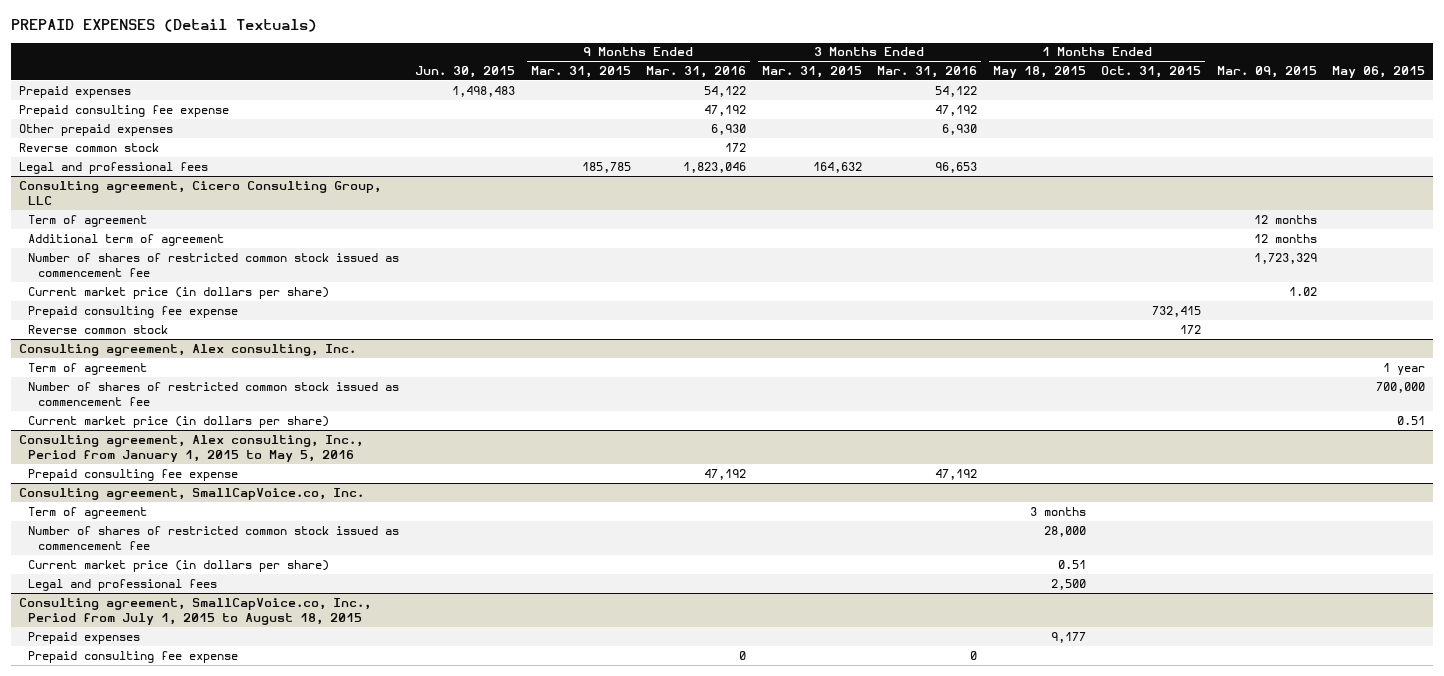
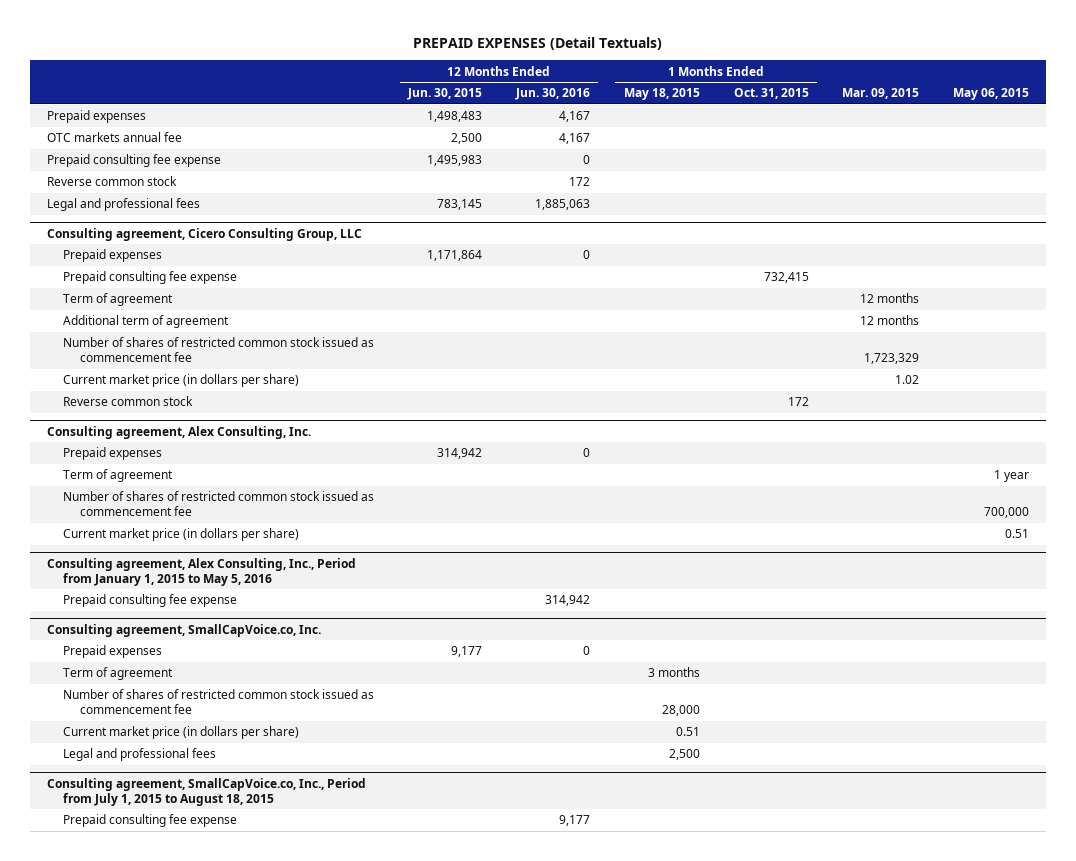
- | Jun. 30, 2015 | 9 Months Ended Mar. 31, 2015 | 9 Months Ended Mar. 31, 2016 | 3 Months Ended Mar. 31, 2015 | 3 Months Ended Mar. 31, 2016 | 1 Months Ended May 18, 2015 | 1 Months Ended Oct. 31, 2015 | Mar. 09, 2015 | May 06, 2015
+ | 12 Months Ended Jun. 30, 2015 | 12 Months Ended Jun. 30, 2016 | 1 Months Ended May 18, 2015 | 1 Months Ended Oct. 31, 2015 | Mar. 09, 2015 | May 06, 2015
+ OTC markets annual fee | 2,500 | 4,167 | | | |
- Other prepaid expenses | | | 6,930 | | 6,930 | | | |
@ Consulting agreement, Cicero Consulting Group, LLC
+ Prepaid expenses | 1,171,864 | 0 | | | |
moved up: Prepaid consulting fee expense | | | | 732,415 | |
- Consulting agreement, Alex consulting, Inc.
+ Consulting agreement, Alex Consulting, Inc.
+ Prepaid expenses | 314,942 | 0 | | | |
- Consulting agreement, Alex consulting, Inc., Period from January 1, 2015 to May 5, 2016
+ Consulting agreement, Alex Consulting, Inc., Period from January 1, 2015 to May 5, 2016
@ Consulting agreement, SmallCapVoice.co, Inc.
+ Prepaid expenses | 9,177 | 0 | | | |
@ Consulting agreement, SmallCapVoice.co, Inc., Period from July 1, 2015 to August 18, 2015
- Prepaid expenses | | | | | | 9,177 | | |

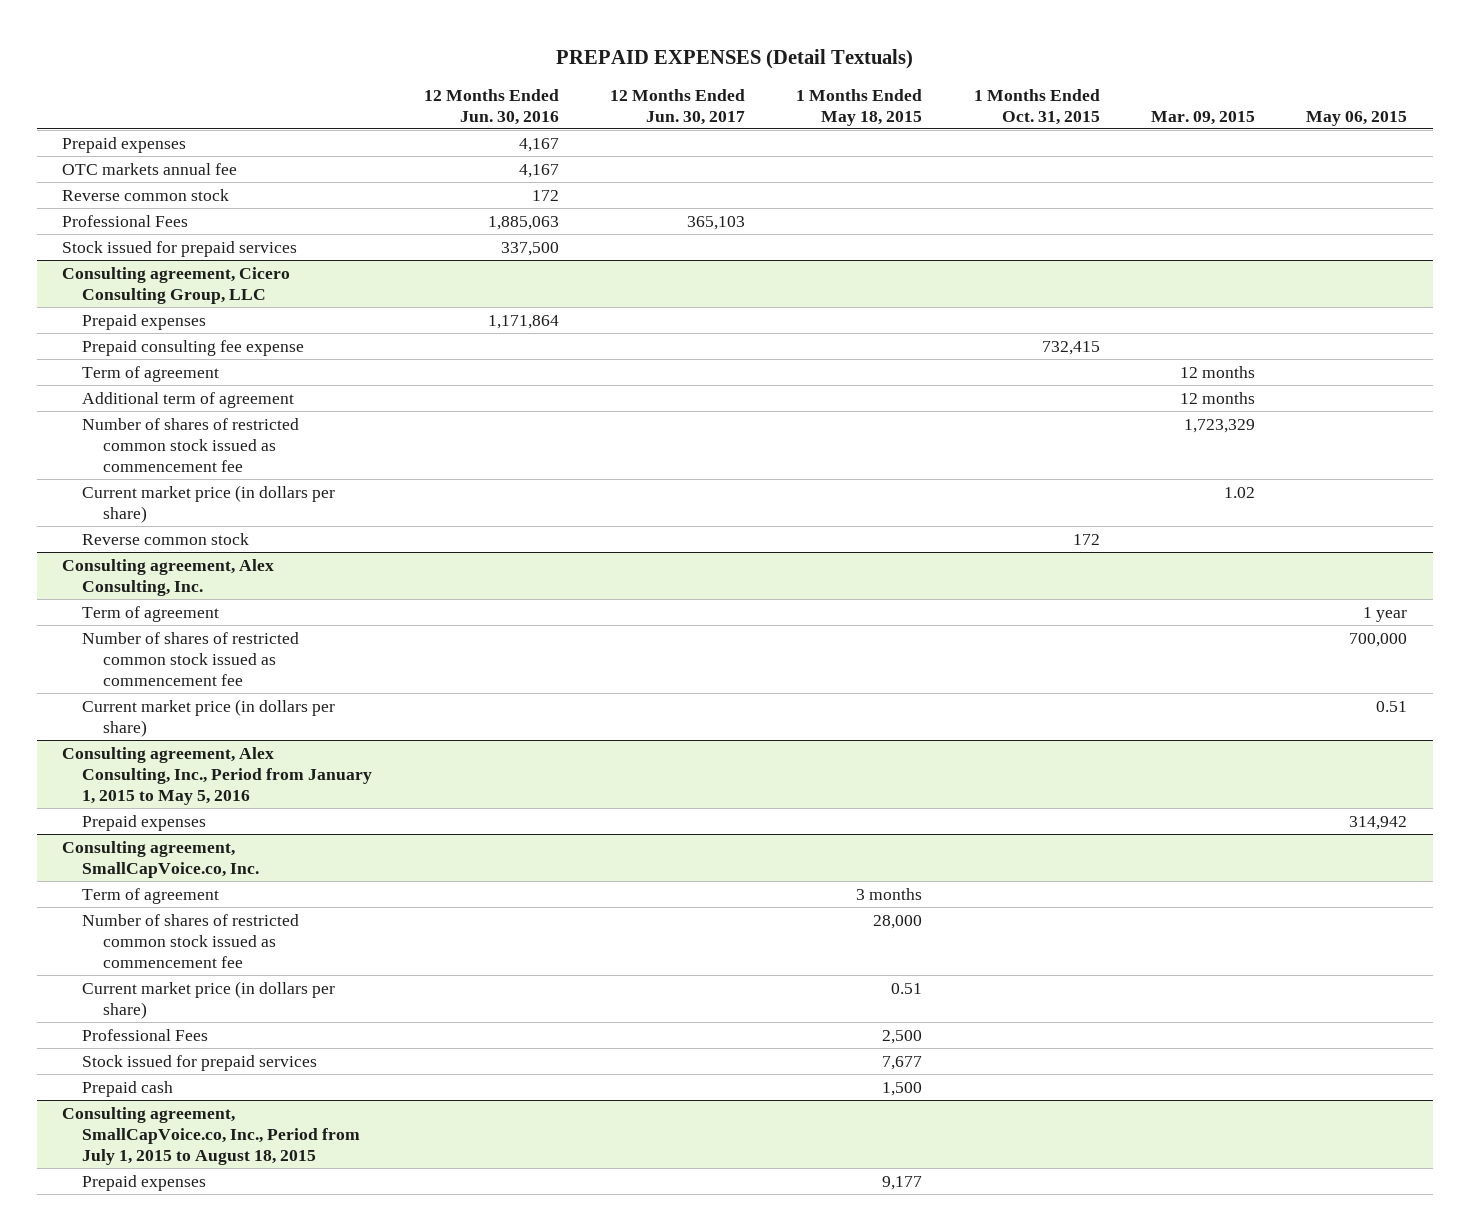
- | 12 Months Ended Jun. 30, 2015 | 12 Months Ended Jun. 30, 2016 | 1 Months Ended May 18, 2015 | 1 Months Ended Oct. 31, 2015 | Mar. 09, 2015 | May 06, 2015
+ | 12 Months Ended Jun. 30, 2016 | 12 Months Ended Jun. 30, 2017 | 1 Months Ended May 18, 2015 | 1 Months Ended Oct. 31, 2015 | Mar. 09, 2015 | May 06, 2015
- Prepaid consulting fee expense | 1,495,983 | 0 | | | |
- Legal and professional fees | 783,145 | 1,885,063 | | | |
+ Professional Fees | 1,885,063 | 365,103 | | | |
+ Stock issued for prepaid services | 337,500 | | | | |
@ Consulting agreement, Cicero Consulting Group, LLC
- Prepaid expenses | 1,171,864 | 0 | | | |
+ Prepaid expenses | 1,171,864 | | | | |
@ Consulting agreement, Alex Consulting, Inc.
- Prepaid expenses | 314,942 | 0 | | | |
@ Consulting agreement, Alex Consulting, Inc., Period from January 1, 2015 to May 5, 2016
- Prepaid consulting fee expense | | 314,942 | | | |
+ Prepaid expenses | | | | | | 314,942
@ Consulting agreement, SmallCapVoice.co, Inc.
- Prepaid expenses | 9,177 | 0 | | | |
- Legal and professional fees | | | 2,500 | | |
+ Professional Fees | | | 2,500 | | |
+ Stock issued for prepaid services | | | 7,677 | | |
+ Prepaid cash | | | 1,500 | | |
@ Consulting agreement, SmallCapVoice.co, Inc., Period from July 1, 2015 to August 18, 2015
- Prepaid consulting fee expense | | 9,177 | | | |
+ Prepaid expenses | | | 9,177 | | |

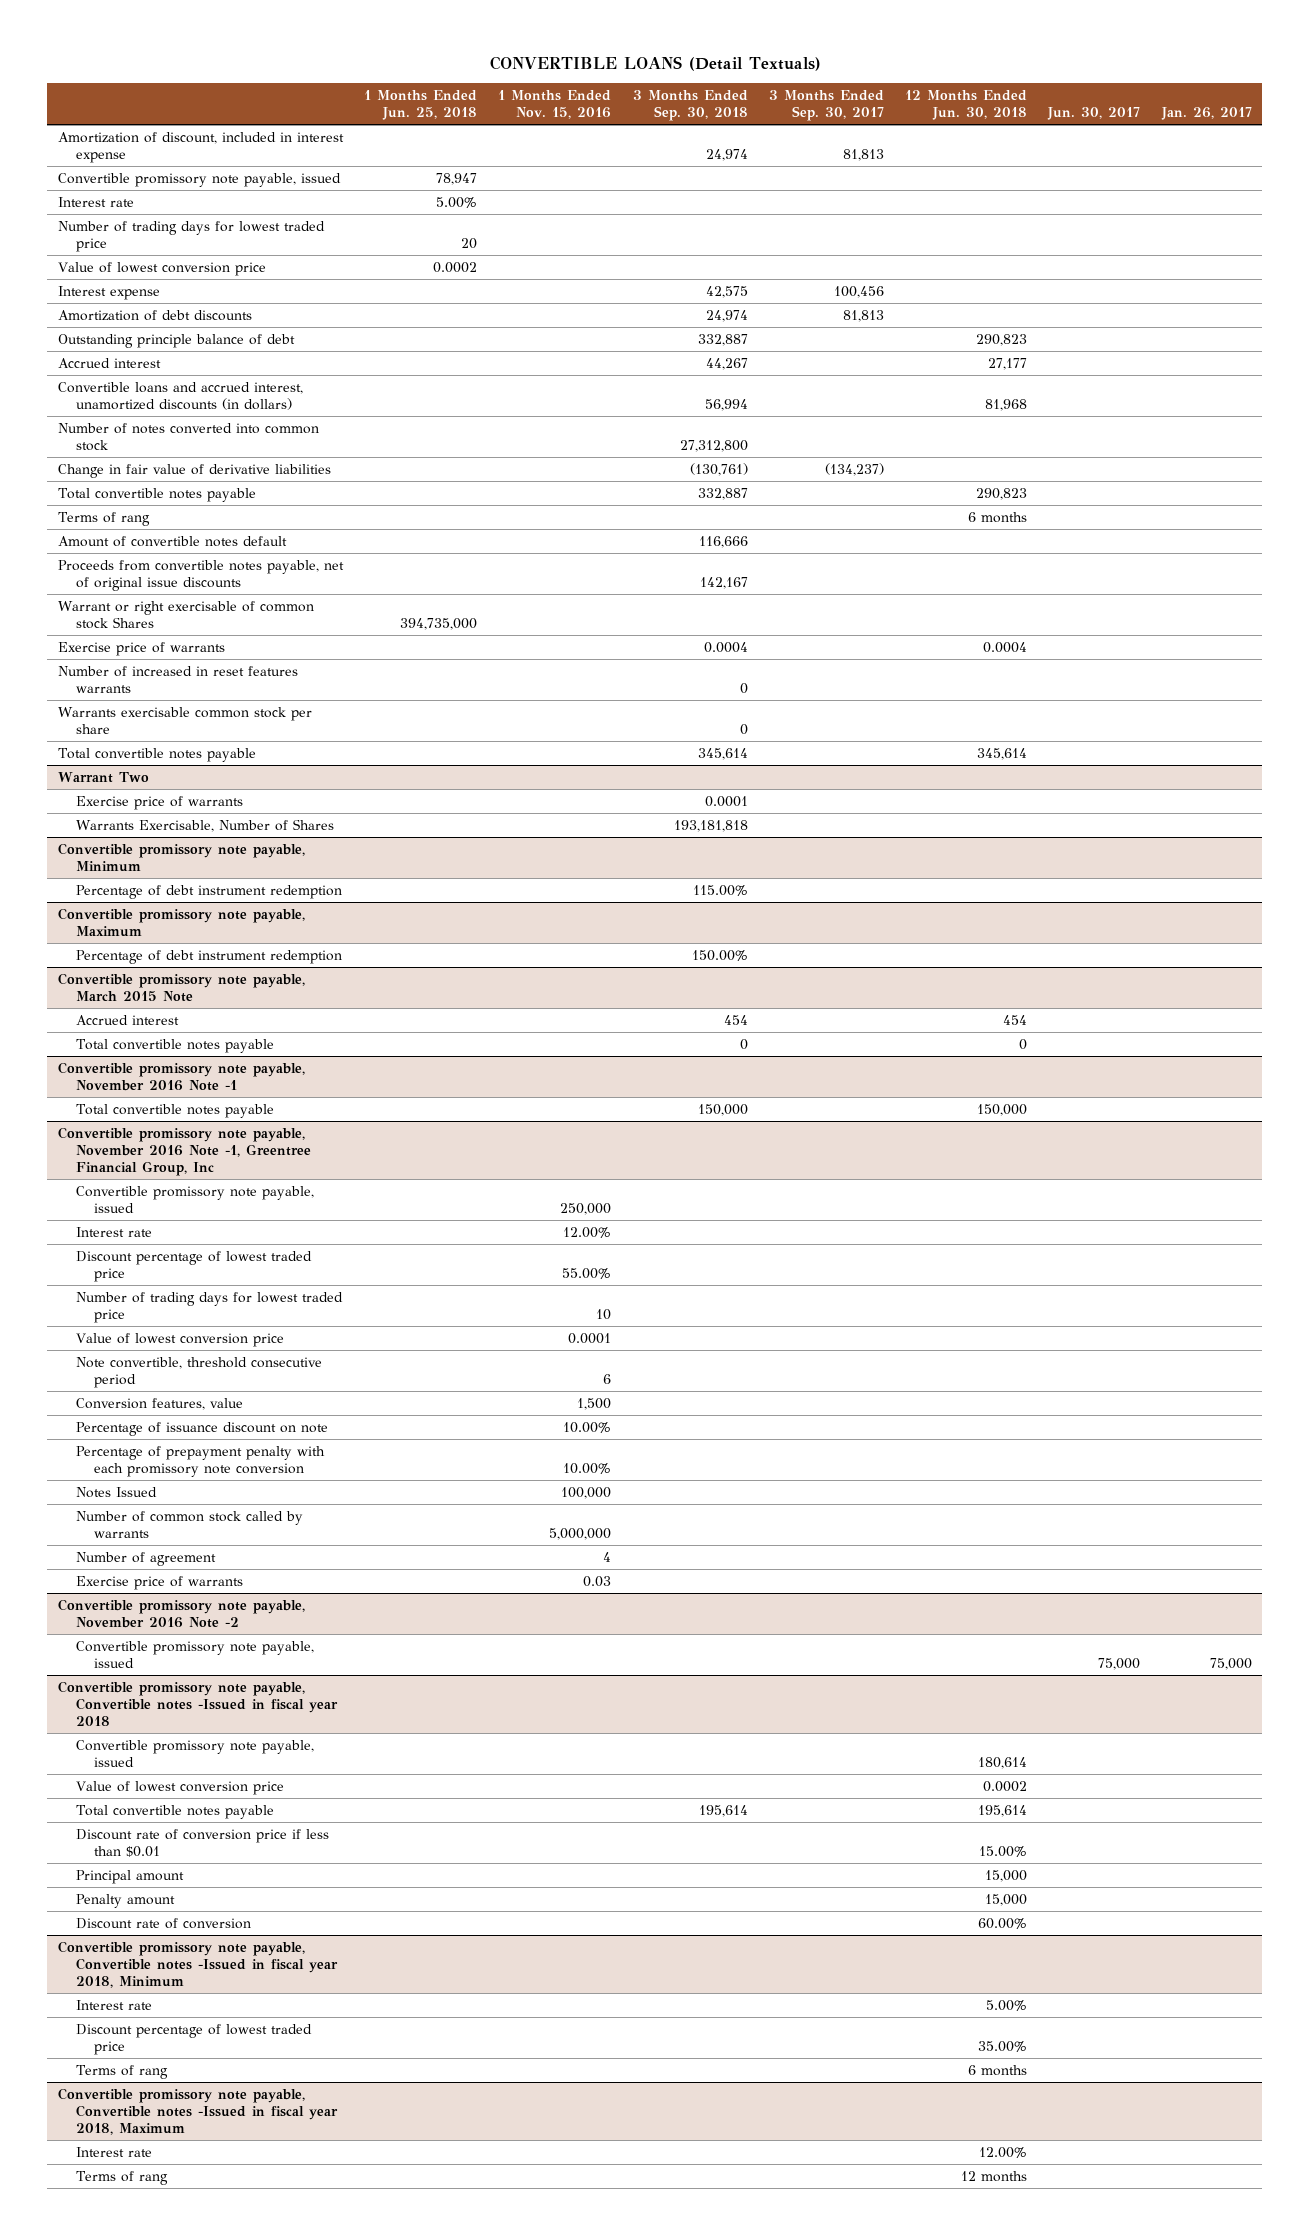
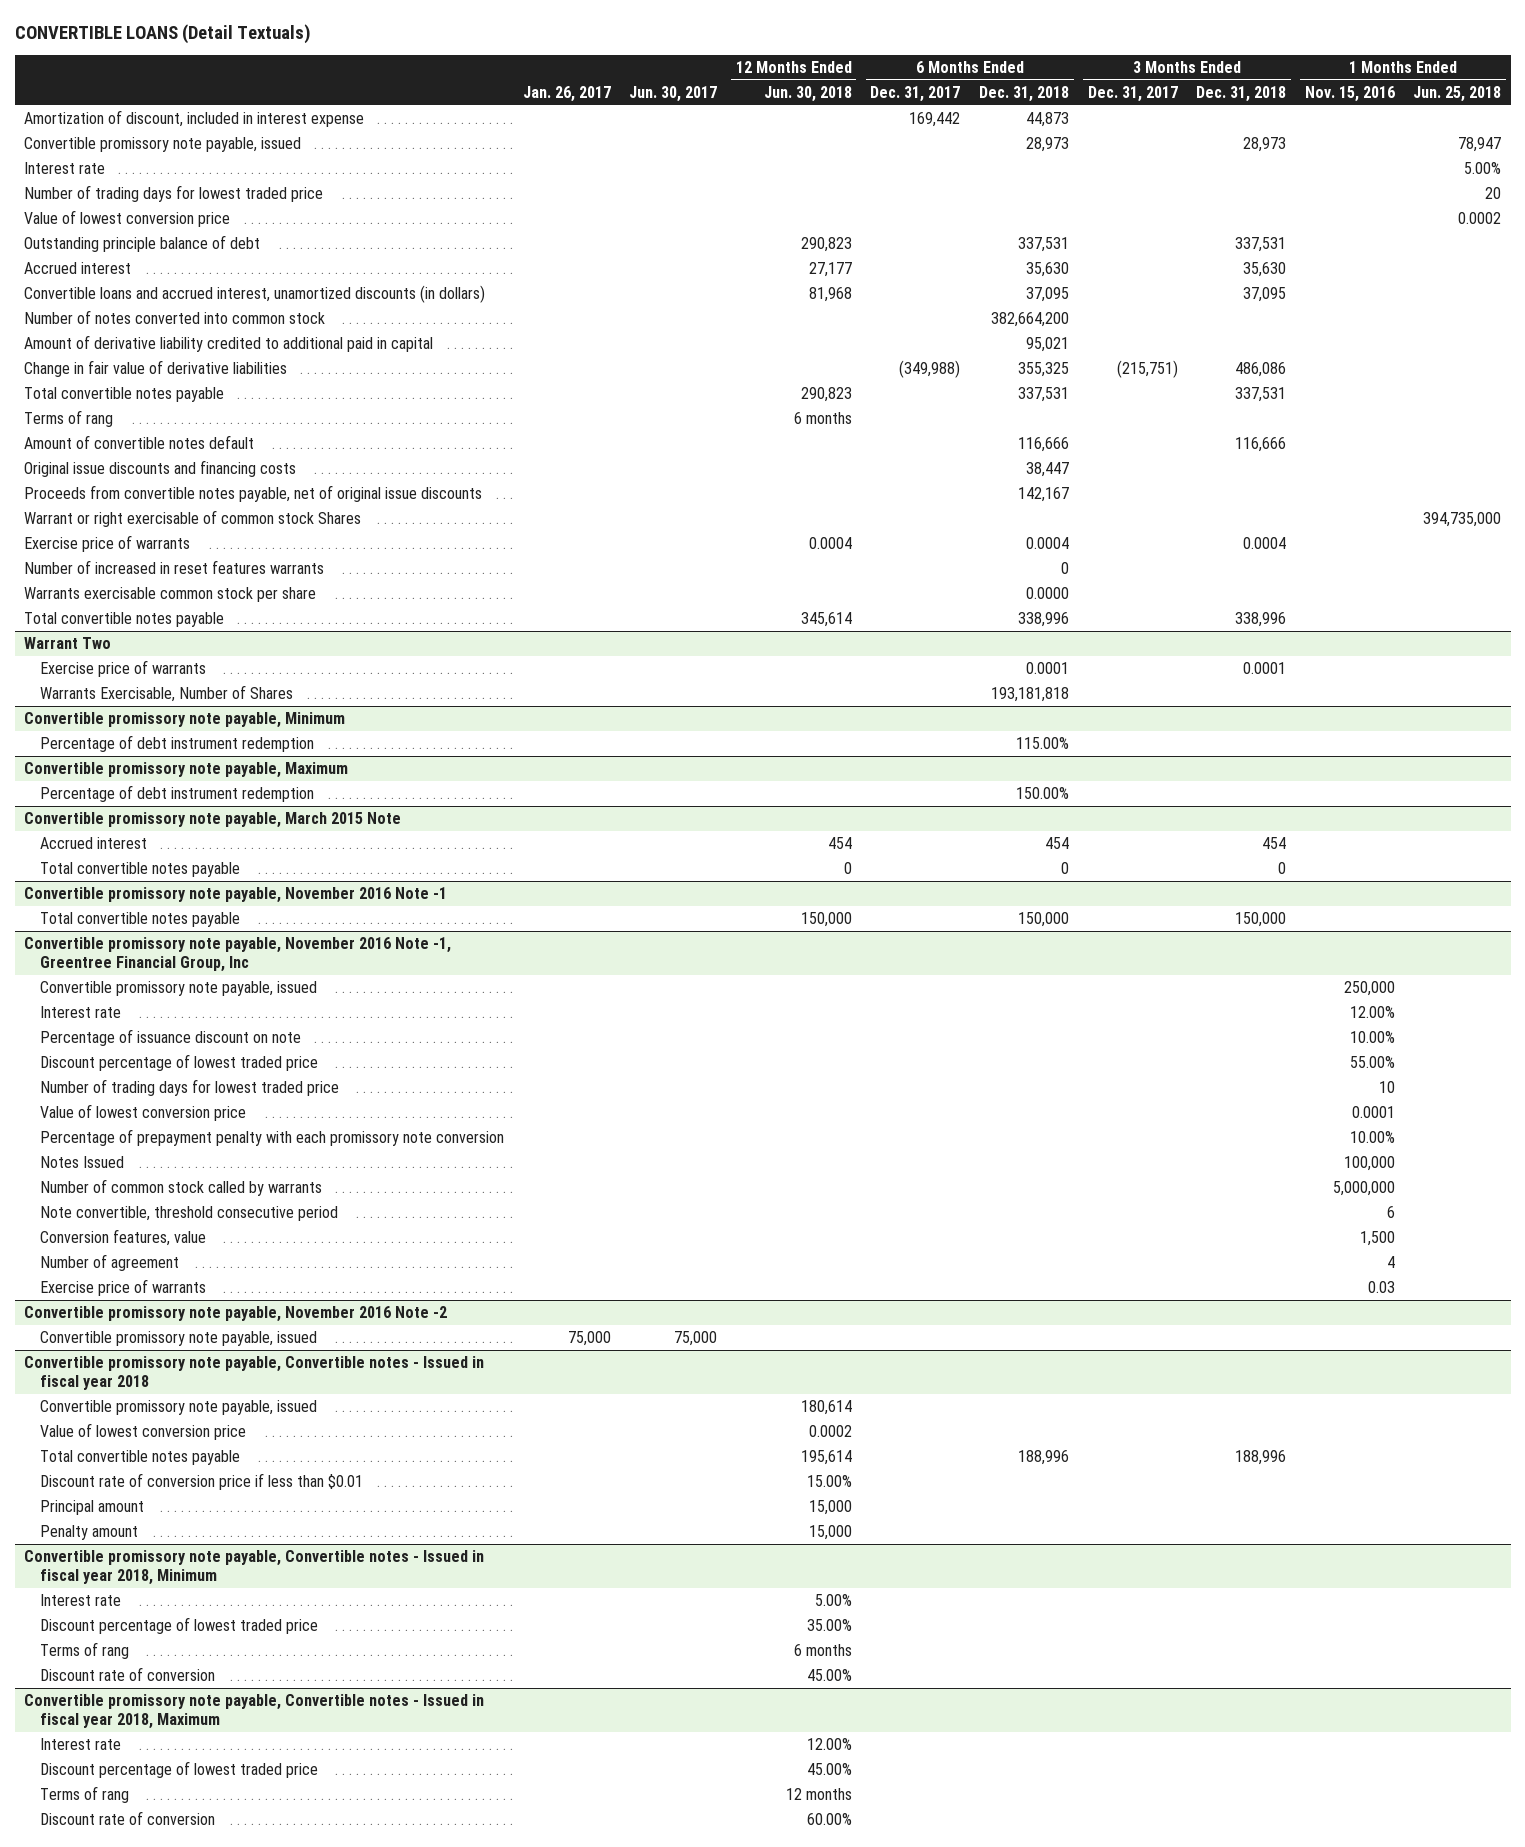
- | 1 Months Ended Jun. 25, 2018 | 1 Months Ended Nov. 15, 2016 | 3 Months Ended Sep. 30, 2018 | 3 Months Ended Sep. 30, 2017 | 12 Months Ended Jun. 30, 2018 | Jun. 30, 2017 | Jan. 26, 2017
+ | Jan. 26, 2017 | Jun. 30, 2017 | 12 Months Ended Jun. 30, 2018 | 6 Months Ended Dec. 31, 2017 | 6 Months Ended Dec. 31, 2018 | 3 Months Ended Dec. 31, 2017 | 3 Months Ended Dec. 31, 2018 | 1 Months Ended Nov. 15, 2016 | 1 Months Ended Jun. 25, 2018
- Interest expense | | | 42,575 | 100,456 | | |
- Amortization of debt discounts | | | 24,974 | 81,813 | | |
+ Amount of derivative liability credited to additional paid in capital | | | | | 95,021 | | | |
+ Original issue discounts and financing costs | | | | | 38,447 | | | |
@ Convertible promissory note payable, November 2016 Note -1, Greentree Financial Group, Inc
moved up: Percentage of issuance discount on note | | | | | | | | 10.00% |
moved down: Note convertible, threshold consecutive period | | | | | | | | 6 |
moved down: Conversion features, value | | | | | | | | 1,500 |
- Convertible promissory note payable, Convertible notes -Issued in fiscal year 2018
+ Convertible promissory note payable, Convertible notes - Issued in fiscal year 2018
- Discount rate of conversion | | | | | 60.00% | |
- Convertible promissory note payable, Convertible notes -Issued in fiscal year 2018, Minimum
+ Convertible promissory note payable, Convertible notes - Issued in fiscal year 2018, Minimum
- Convertible promissory note payable, Convertible notes -Issued in fiscal year 2018, Maximum
+ Discount rate of conversion | | | 45.00% | | | | | |
+ Convertible promissory note payable, Convertible notes - Issued in fiscal year 2018, Maximum
+ Discount percentage of lowest traded price | | | 45.00% | | | | | |
+ Discount rate of conversion | | | 60.00% | | | | | |

